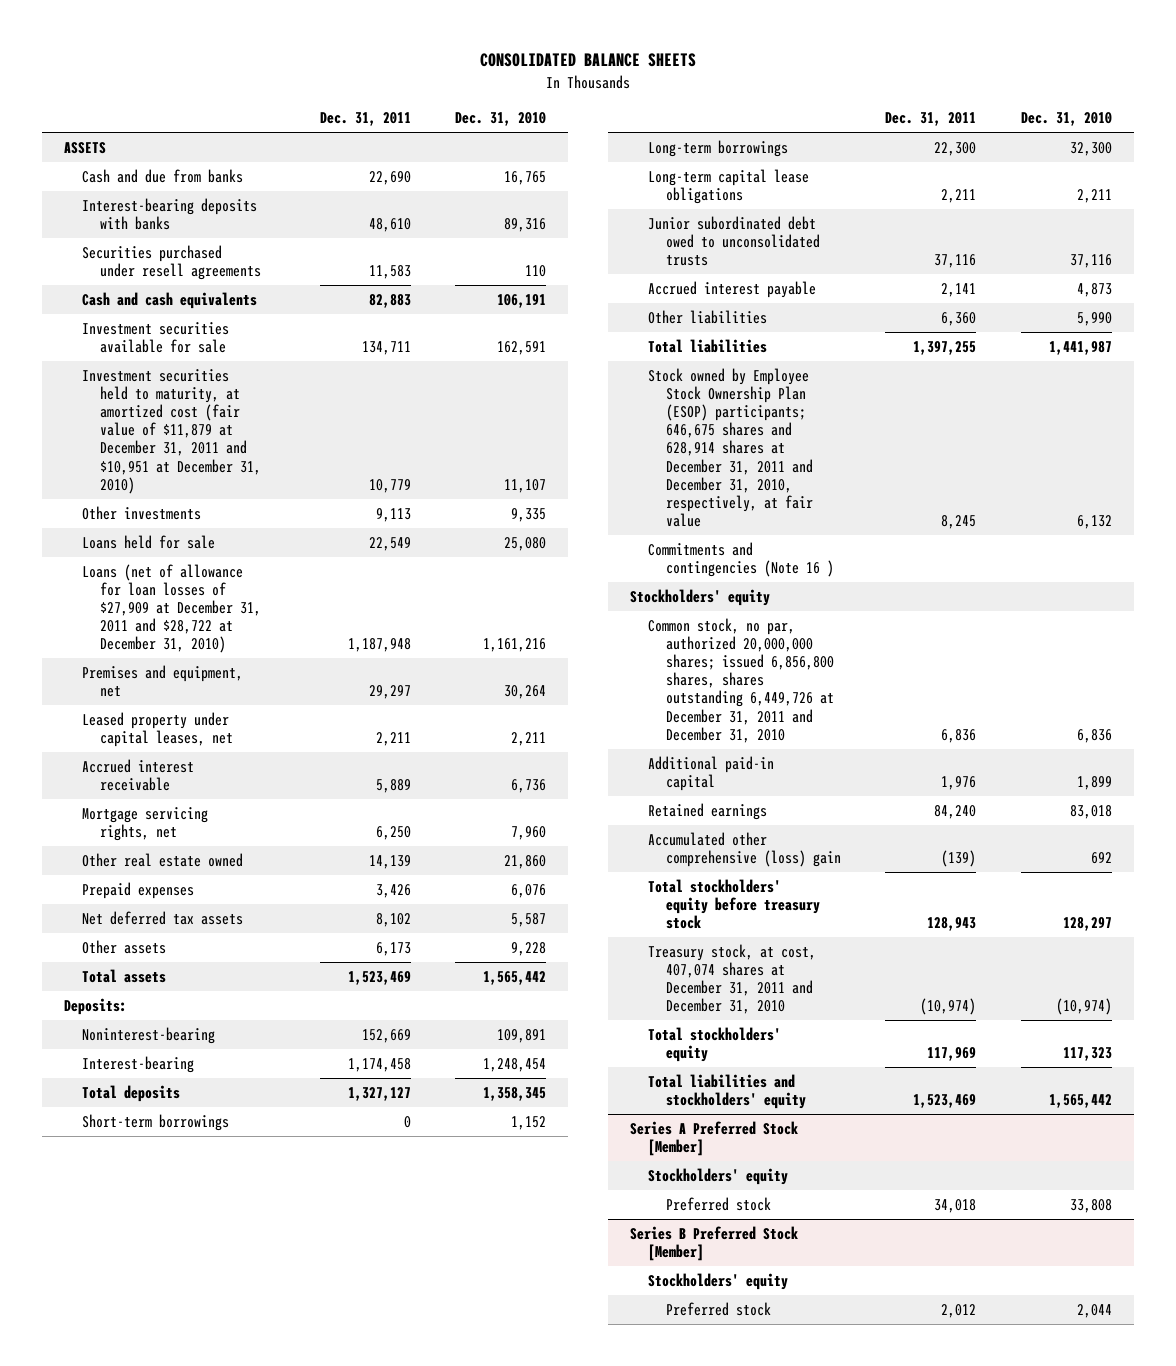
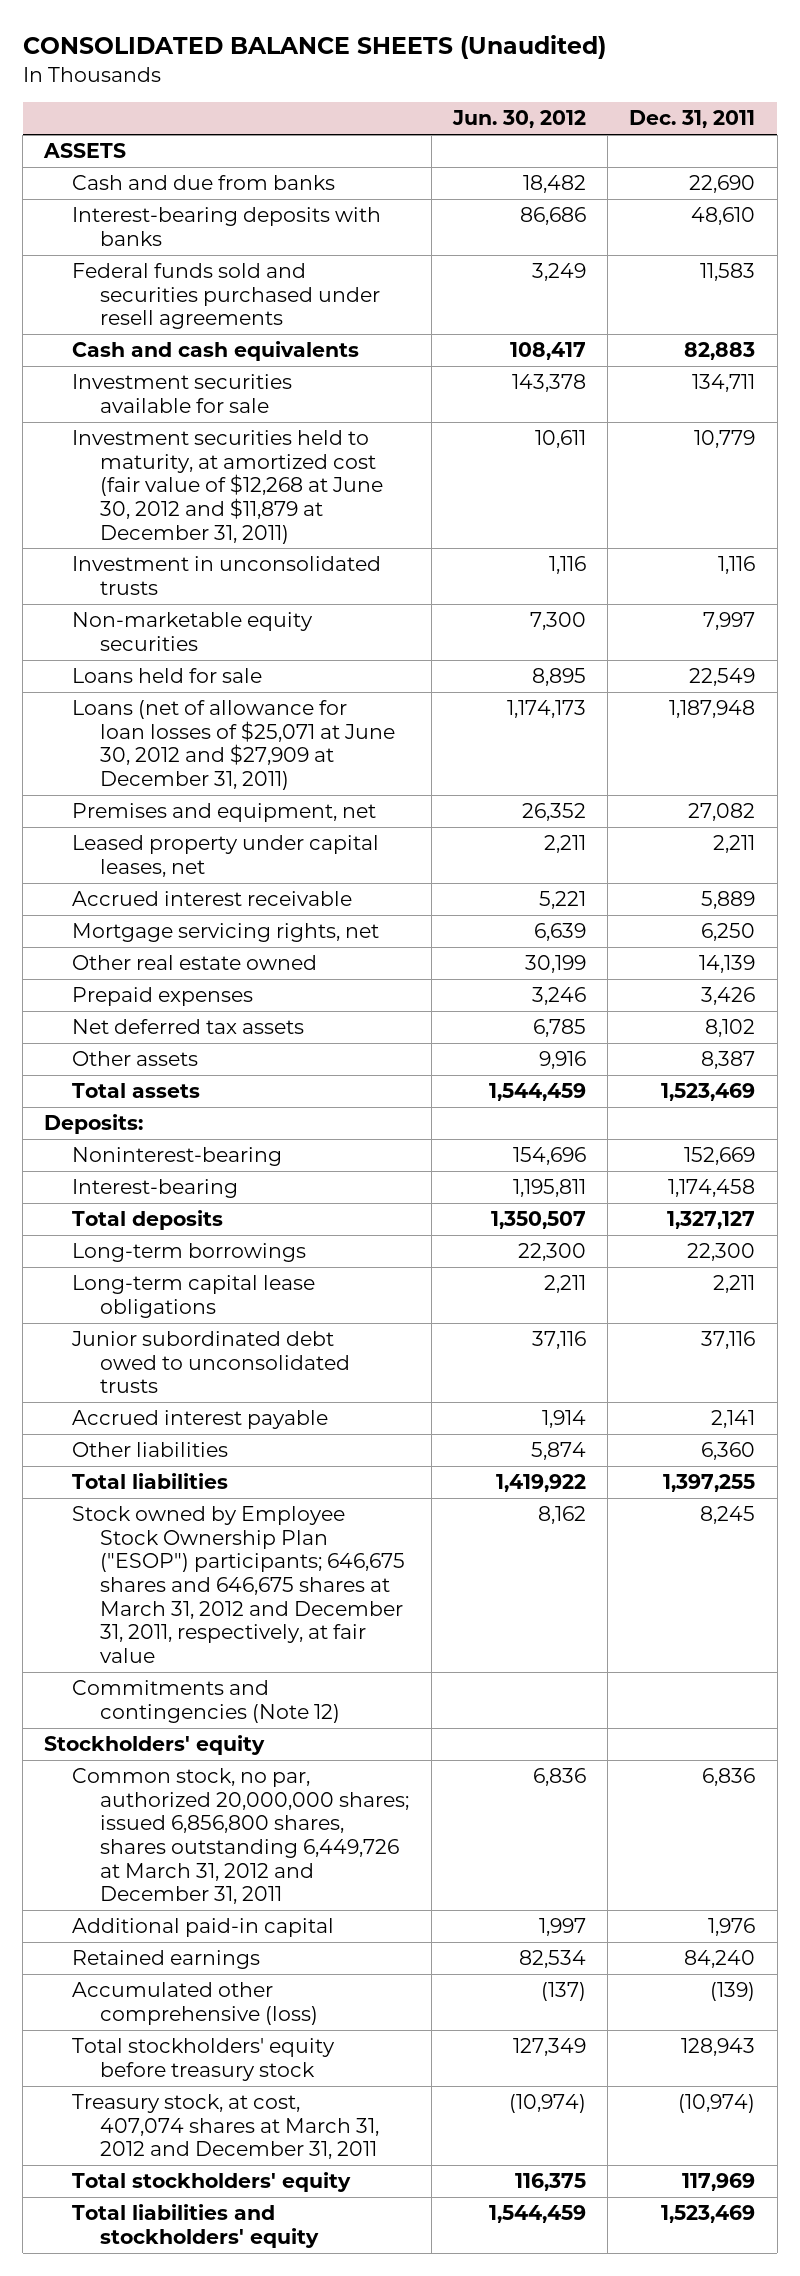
- CONSOLIDATED BALANCE SHEETS
+ CONSOLIDATED BALANCE SHEETS (Unaudited)
- | Dec. 31, 2011 | Dec. 31, 2010
+ | Jun. 30, 2012 | Dec. 31, 2011
- Securities purchased under resell agreements | 11,583 | 110
+ Federal funds sold and securities purchased under resell agreements | 3,249 | 11,583
- Investment securities held to maturity, at amortized cost (fair value of $11,879 at December 31, 2011 and $10,951 at December 31, 2010) | 10,779 | 11,107
- Other investments | 9,113 | 9,335
+ Investment securities held to maturity, at amortized cost (fair value of $12,268 at June 30, 2012 and $11,879 at December 31, 2011) | 10,611 | 10,779
+ Investment in unconsolidated trusts | 1,116 | 1,116
+ Non-marketable equity securities | 7,300 | 7,997
- Loans (net of allowance for loan losses of $27,909 at December 31, 2011 and $28,722 at December 31, 2010) | 1,187,948 | 1,161,216
- Premises and equipment, net | 29,297 | 30,264
+ Loans (net of allowance for loan losses of $25,071 at June 30, 2012 and $27,909 at December 31, 2011) | 1,174,173 | 1,187,948
+ Premises and equipment, net | 26,352 | 27,082
- Other assets | 6,173 | 9,228
+ Other assets | 9,916 | 8,387
- Short-term borrowings | 0 | 1,152
- Stock owned by Employee Stock Ownership Plan (ESOP) participants; 646,675 shares and 628,914 shares at December 31, 2011 and December 31, 2010, respectively, at fair value | 8,245 | 6,132
- Commitments and contingencies (Note 16 )
+ Stock owned by Employee Stock Ownership Plan ("ESOP") participants; 646,675 shares and 646,675 shares at March 31, 2012 and December 31, 2011, respectively, at fair value | 8,162 | 8,245
+ Commitments and contingencies (Note 12)
- Common stock, no par, authorized 20,000,000 shares; issued 6,856,800 shares, shares outstanding 6,449,726 at December 31, 2011 and December 31, 2010 | 6,836 | 6,836
+ Common stock, no par, authorized 20,000,000 shares; issued 6,856,800 shares, shares outstanding 6,449,726 at March 31, 2012 and December 31, 2011 | 6,836 | 6,836
- Accumulated other comprehensive (loss) gain | (139) | 692
+ Accumulated other comprehensive (loss) | (137) | (139)
- Treasury stock, at cost, 407,074 shares at December 31, 2011 and December 31, 2010 | (10,974) | (10,974)
+ Treasury stock, at cost, 407,074 shares at March 31, 2012 and December 31, 2011 | (10,974) | (10,974)
- Series A Preferred Stock [Member]
- Stockholders' equity
- Preferred stock | 34,018 | 33,808
- Series B Preferred Stock [Member]
- Stockholders' equity
- Preferred stock | 2,012 | 2,044

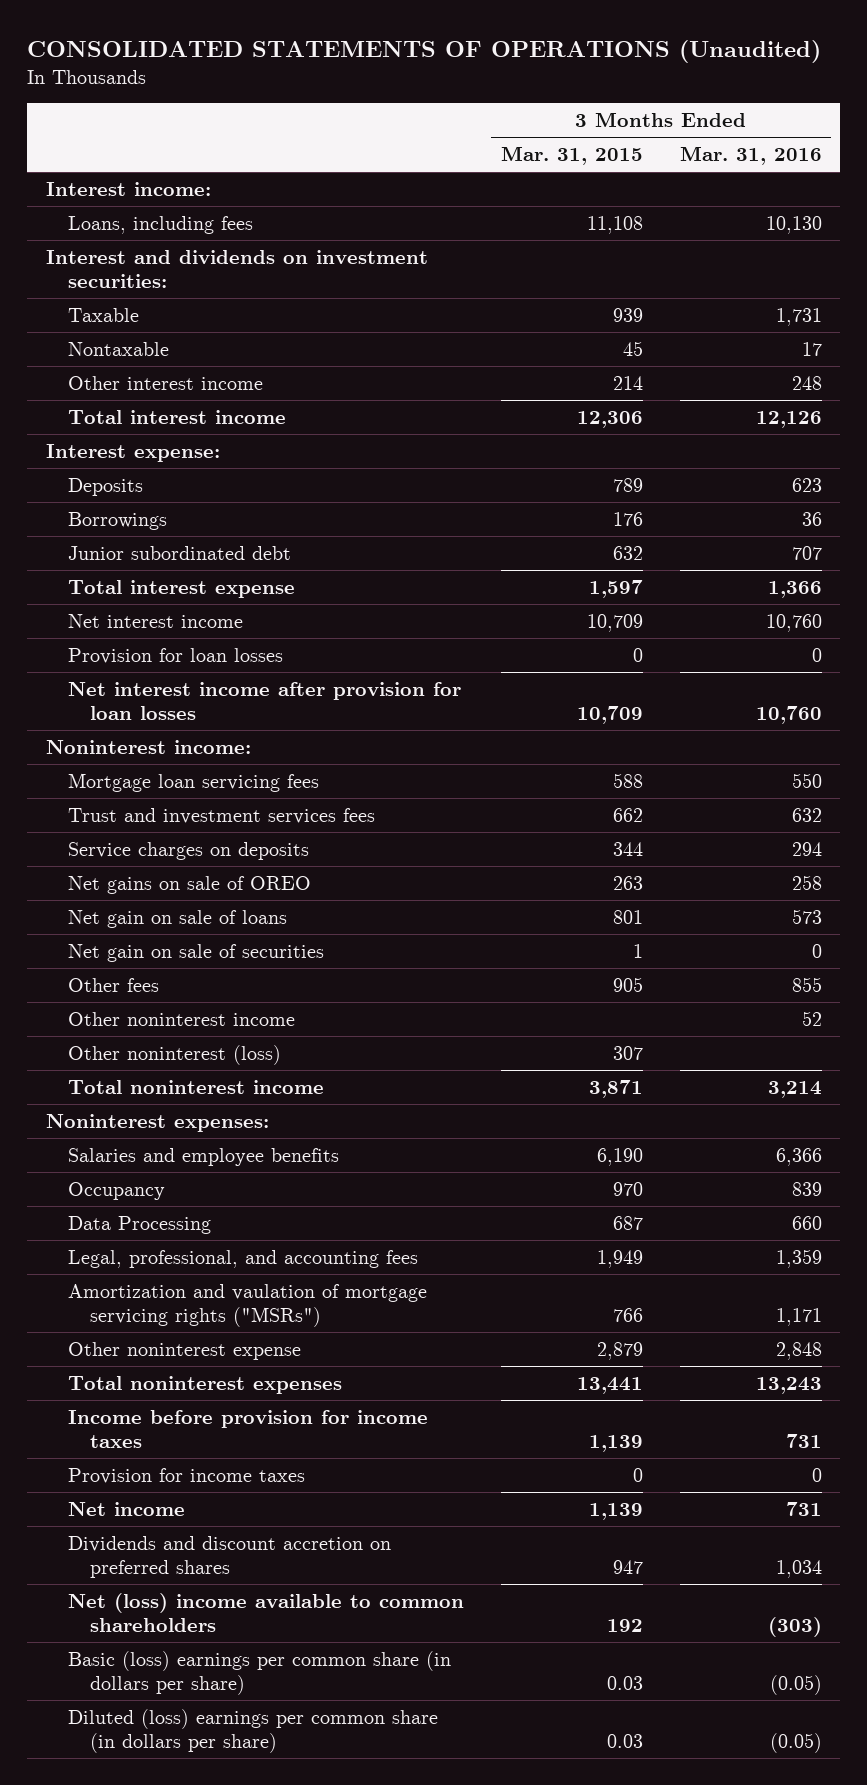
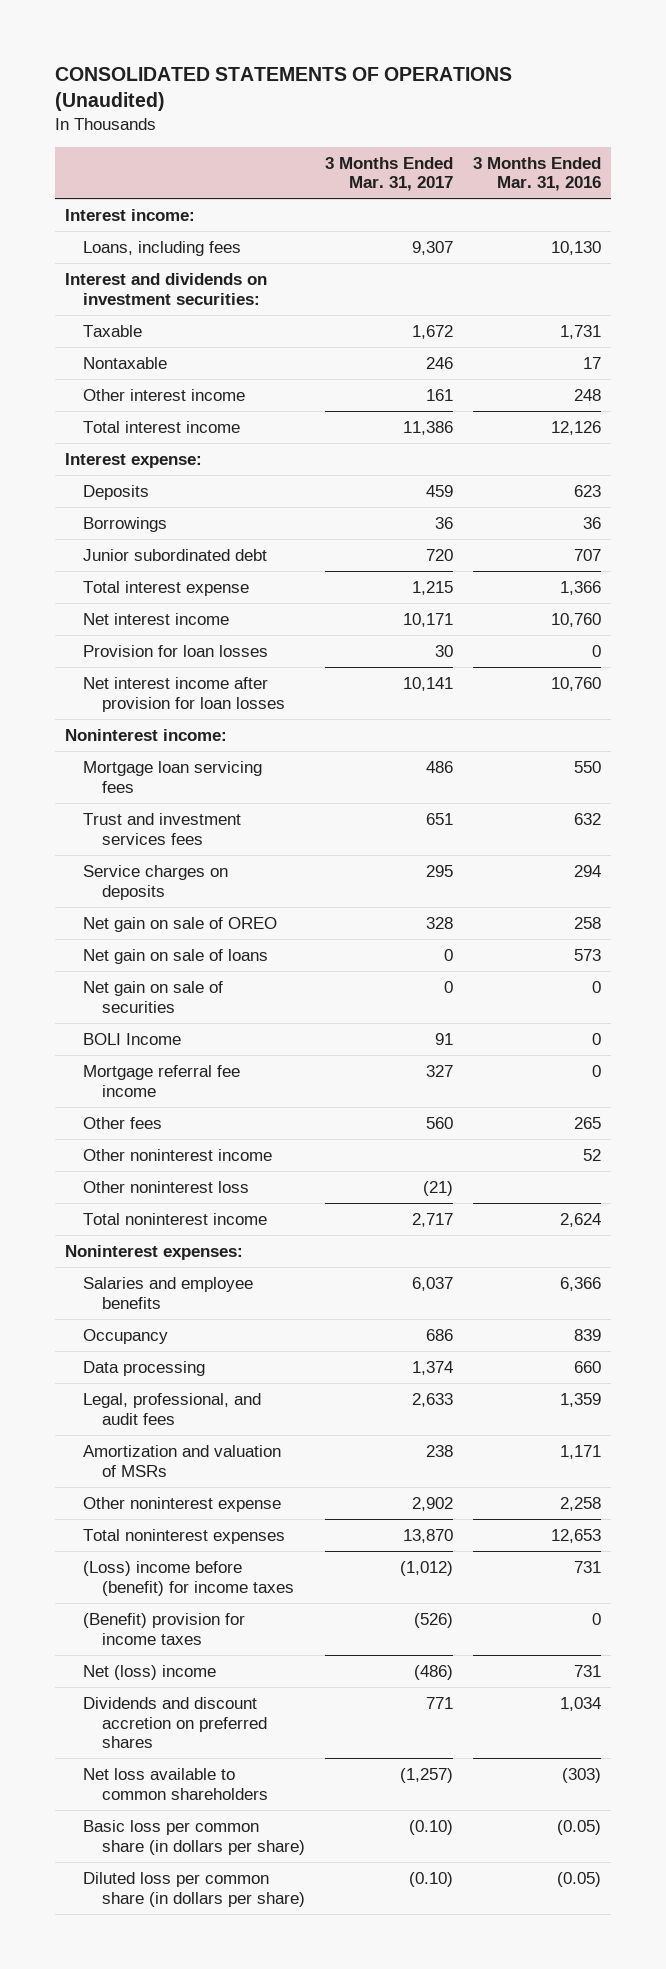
- | 3 Months Ended Mar. 31, 2015 | 3 Months Ended Mar. 31, 2016
+ | 3 Months Ended Mar. 31, 2017 | 3 Months Ended Mar. 31, 2016
- Net gains on sale of OREO | 263 | 258
+ Net gain on sale of OREO | 328 | 258
- Other fees | 905 | 855
+ BOLI Income | 91 | 0
+ Mortgage referral fee income | 327 | 0
+ Other fees | 560 | 265
- Other noninterest (loss) | 307 |
- Total noninterest income | 3,871 | 3,214
+ Other noninterest loss | (21) |
+ Total noninterest income | 2,717 | 2,624
- Data Processing | 687 | 660
- Legal, professional, and accounting fees | 1,949 | 1,359
- Amortization and vaulation of mortgage servicing rights ("MSRs") | 766 | 1,171
- Other noninterest expense | 2,879 | 2,848
- Total noninterest expenses | 13,441 | 13,243
- Income before provision for income taxes | 1,139 | 731
- Provision for income taxes | 0 | 0
- Net income | 1,139 | 731
+ Data processing | 1,374 | 660
+ Legal, professional, and audit fees | 2,633 | 1,359
+ Amortization and valuation of MSRs | 238 | 1,171
+ Other noninterest expense | 2,902 | 2,258
+ Total noninterest expenses | 13,870 | 12,653
+ (Loss) income before (benefit) for income taxes | (1,012) | 731
+ (Benefit) provision for income taxes | (526) | 0
+ Net (loss) income | (486) | 731
- Net (loss) income available to common shareholders | 192 | (303)
- Basic (loss) earnings per common share (in dollars per share) | 0.03 | (0.05)
- Diluted (loss) earnings per common share (in dollars per share) | 0.03 | (0.05)
+ Net loss available to common shareholders | (1,257) | (303)
+ Basic loss per common share (in dollars per share) | (0.10) | (0.05)
+ Diluted loss per common share (in dollars per share) | (0.10) | (0.05)

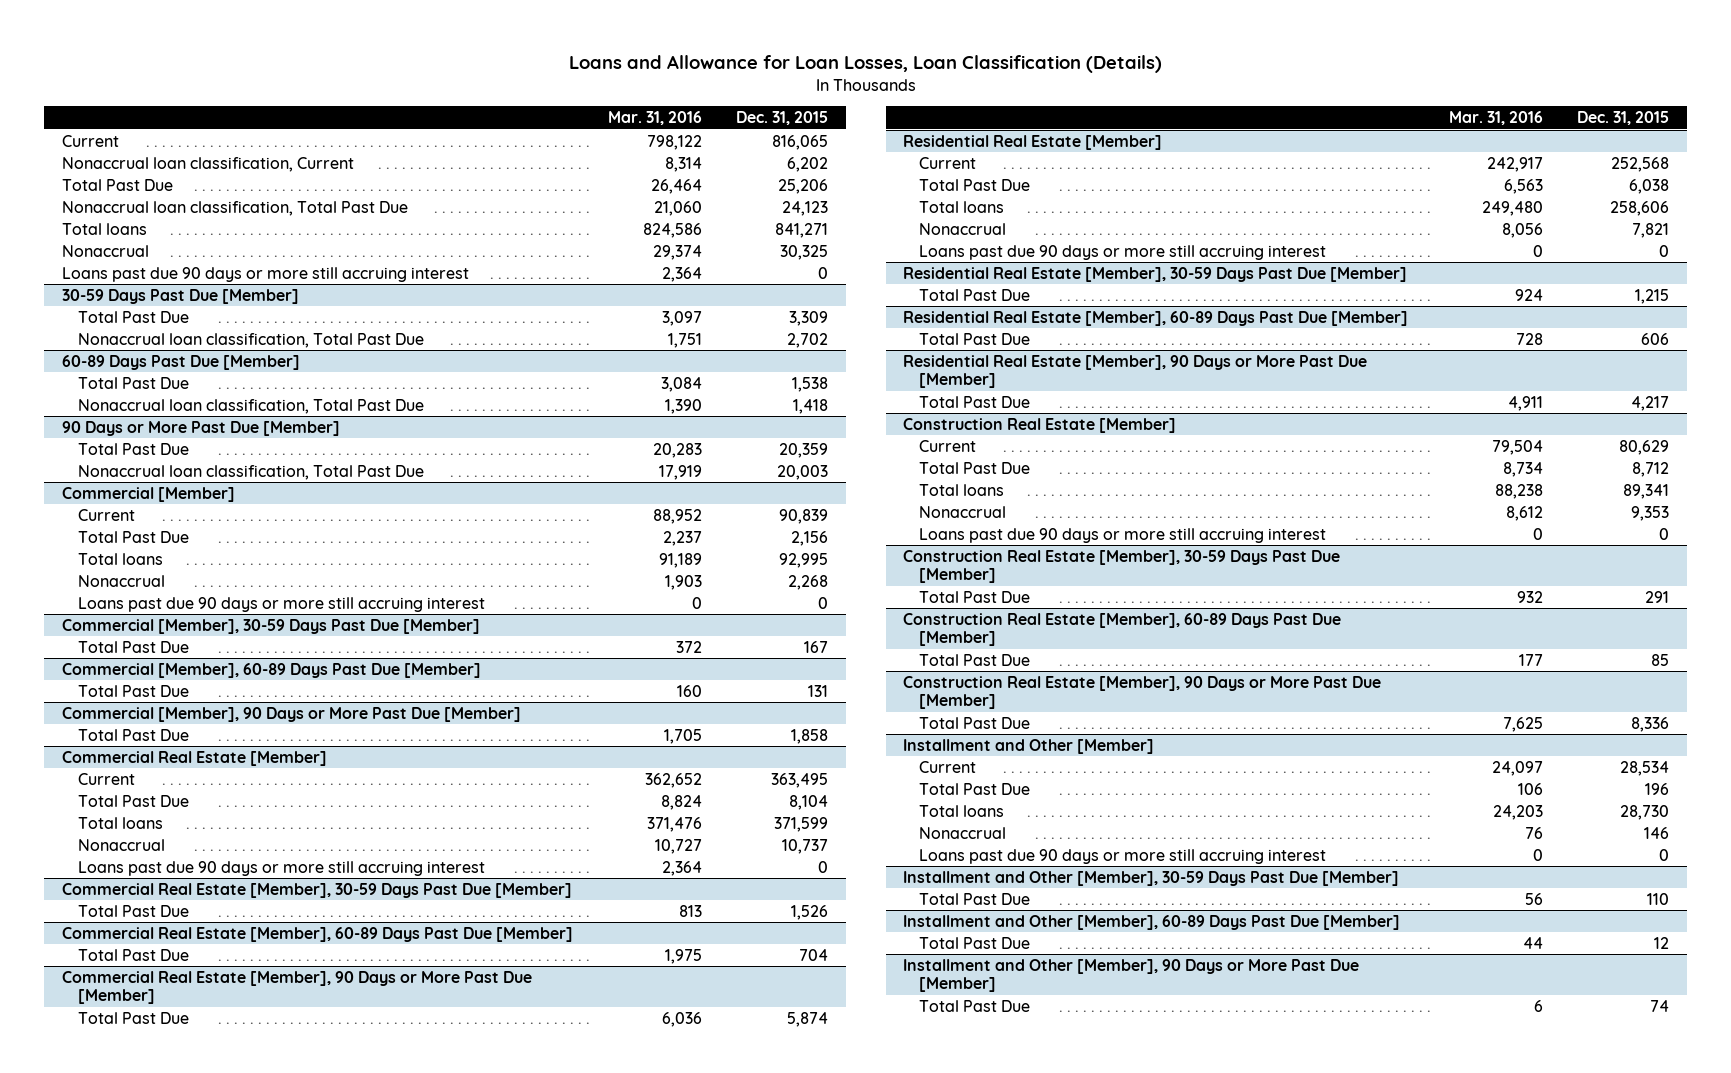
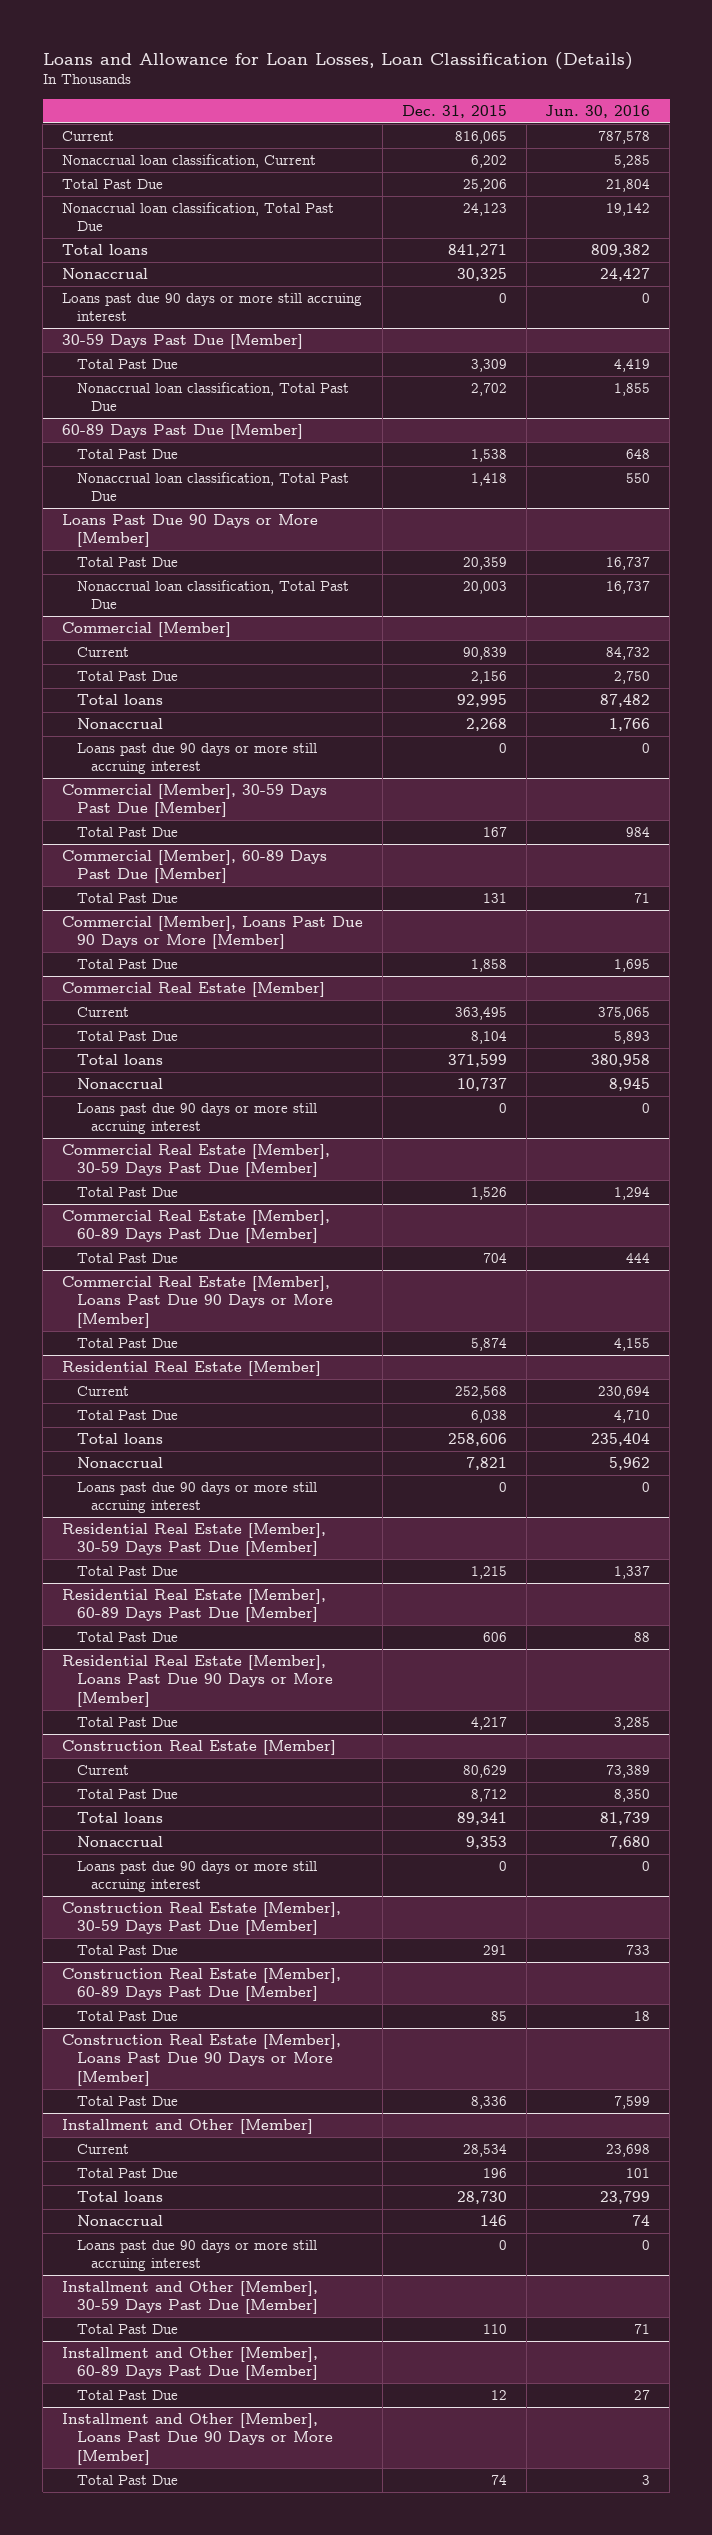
- | Mar. 31, 2016 | Dec. 31, 2015
+ | Dec. 31, 2015 | Jun. 30, 2016
- 90 Days or More Past Due [Member]
+ Loans Past Due 90 Days or More [Member]
- Commercial [Member], 90 Days or More Past Due [Member]
+ Commercial [Member], Loans Past Due 90 Days or More [Member]
- Commercial Real Estate [Member], 90 Days or More Past Due [Member]
+ Commercial Real Estate [Member], Loans Past Due 90 Days or More [Member]
- Residential Real Estate [Member], 90 Days or More Past Due [Member]
+ Residential Real Estate [Member], Loans Past Due 90 Days or More [Member]
- Construction Real Estate [Member], 90 Days or More Past Due [Member]
+ Construction Real Estate [Member], Loans Past Due 90 Days or More [Member]
- Installment and Other [Member], 90 Days or More Past Due [Member]
+ Installment and Other [Member], Loans Past Due 90 Days or More [Member]

